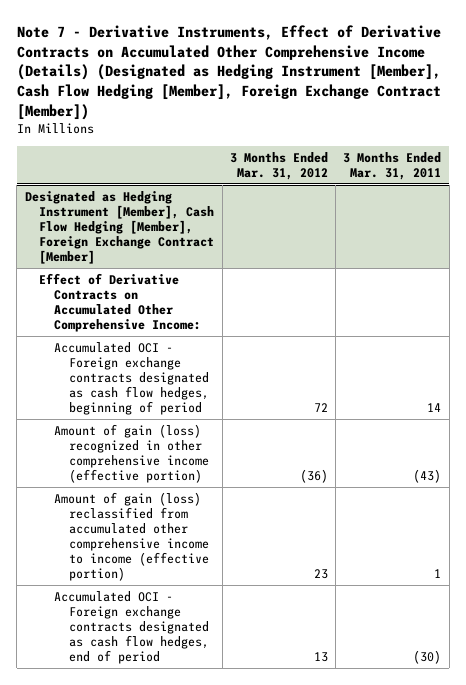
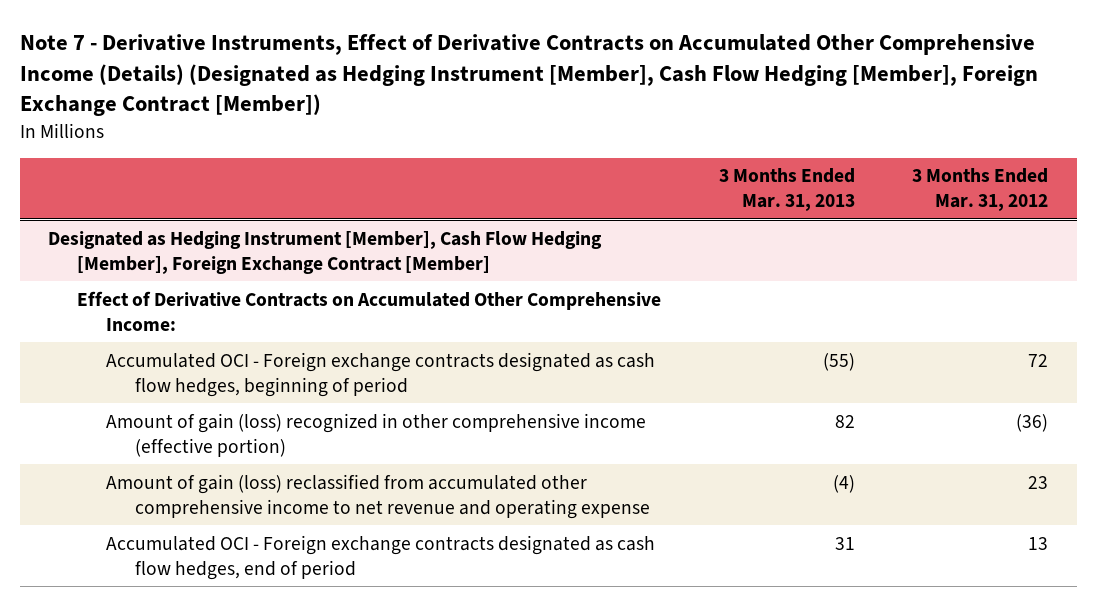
- | 3 Months Ended Mar. 31, 2012 | 3 Months Ended Mar. 31, 2011
+ | 3 Months Ended Mar. 31, 2013 | 3 Months Ended Mar. 31, 2012
@ Designated as Hedging Instrument [Member], Cash Flow Hedging [Member], Foreign Exchange Contract [Member]
- Amount of gain (loss) reclassified from accumulated other comprehensive income to income (effective portion) | 23 | 1
+ Amount of gain (loss) reclassified from accumulated other comprehensive income to net revenue and operating expense | (4) | 23

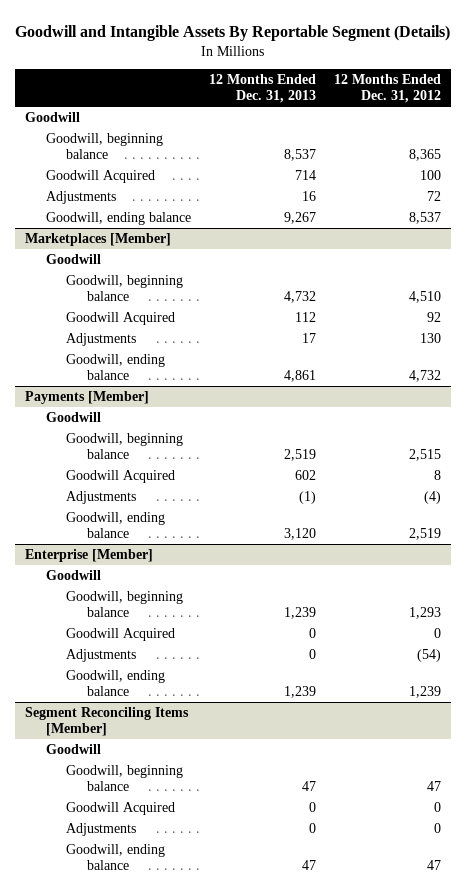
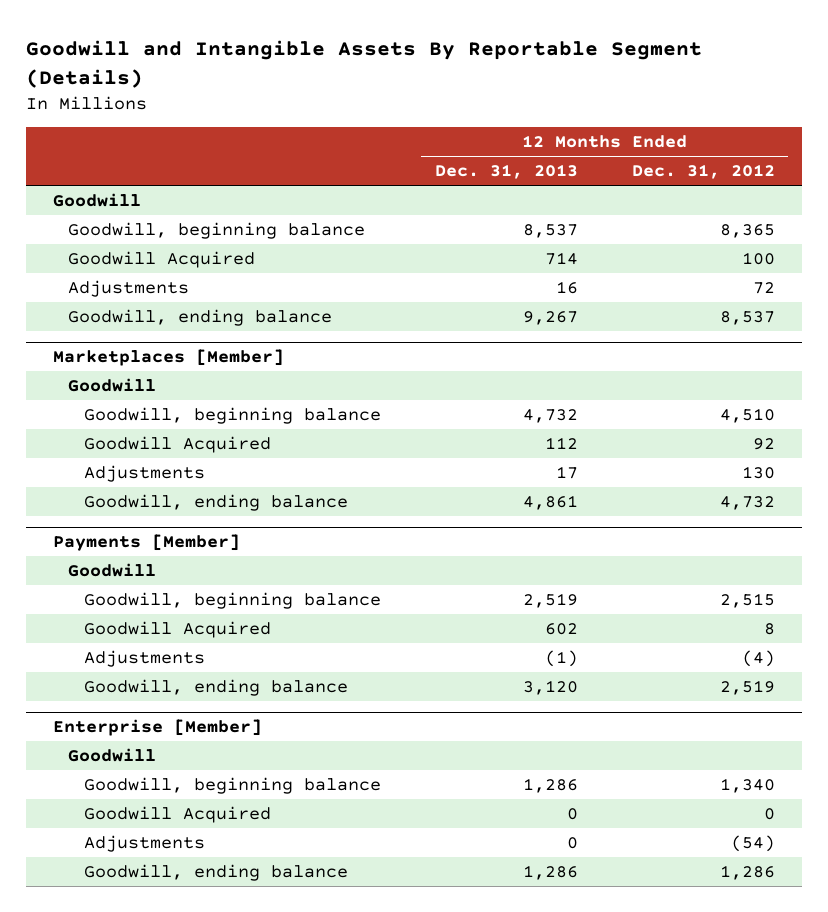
@ Enterprise [Member]
- Goodwill, beginning balance | 1,239 | 1,293
+ Goodwill, beginning balance | 1,286 | 1,340
- Goodwill, ending balance | 1,239 | 1,239
- Segment Reconciling Items [Member]
- Goodwill
- Goodwill, beginning balance | 47 | 47
- Goodwill Acquired | 0 | 0
- Adjustments | 0 | 0
- Goodwill, ending balance | 47 | 47
@ Enterprise [Member]
+ Goodwill, ending balance | 1,286 | 1,286

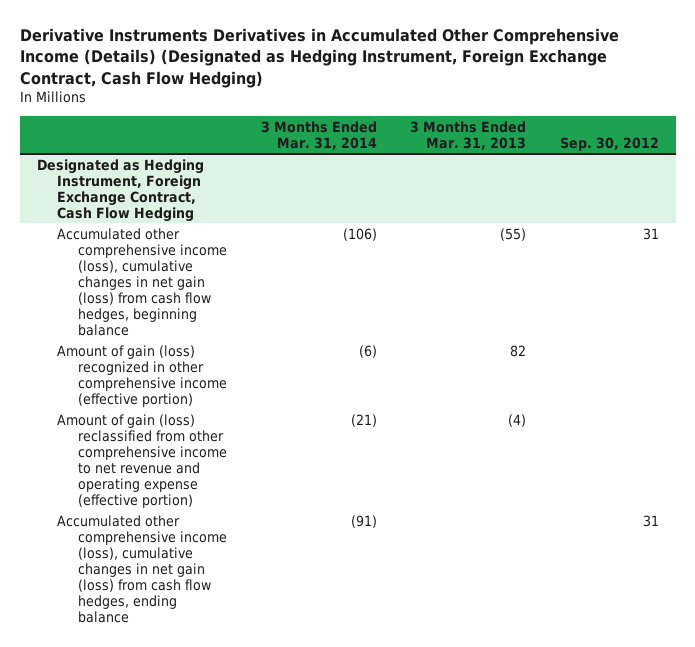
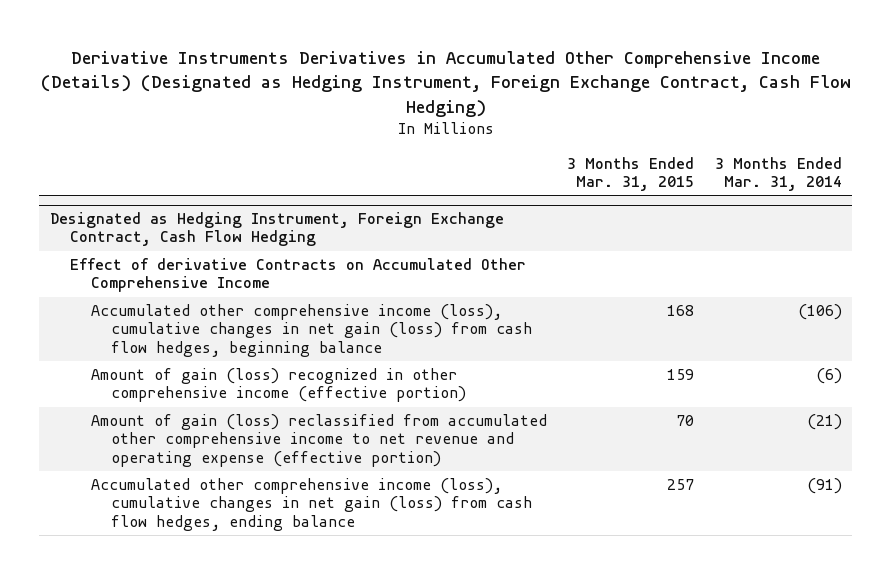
- | 3 Months Ended Mar. 31, 2014 | 3 Months Ended Mar. 31, 2013 | Sep. 30, 2012
+ | 3 Months Ended Mar. 31, 2015 | 3 Months Ended Mar. 31, 2014
@ Designated as Hedging Instrument, Foreign Exchange Contract, Cash Flow Hedging
+ Effect of derivative Contracts on Accumulated Other Comprehensive Income
- Amount of gain (loss) reclassified from other comprehensive income to net revenue and operating expense (effective portion) | (21) | (4) |
+ Amount of gain (loss) reclassified from accumulated other comprehensive income to net revenue and operating expense (effective portion) | 70 | (21)

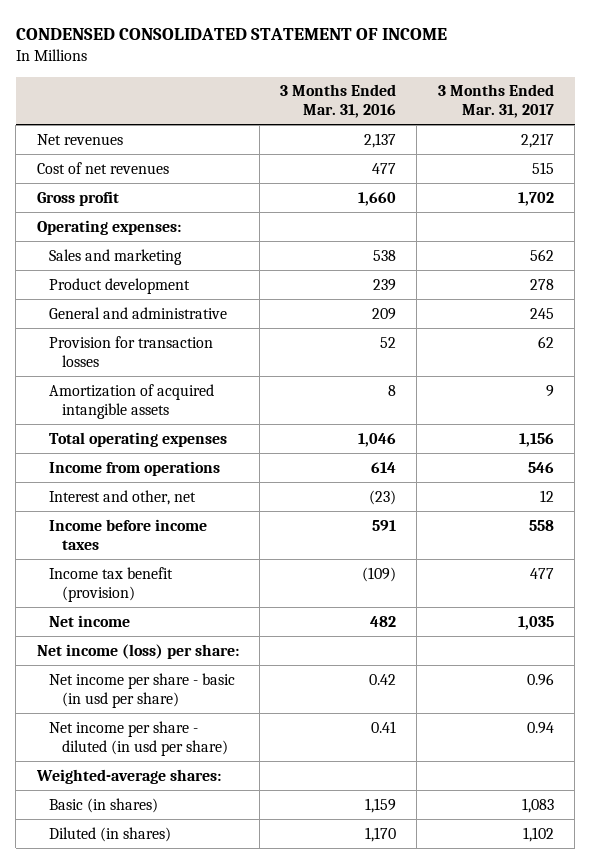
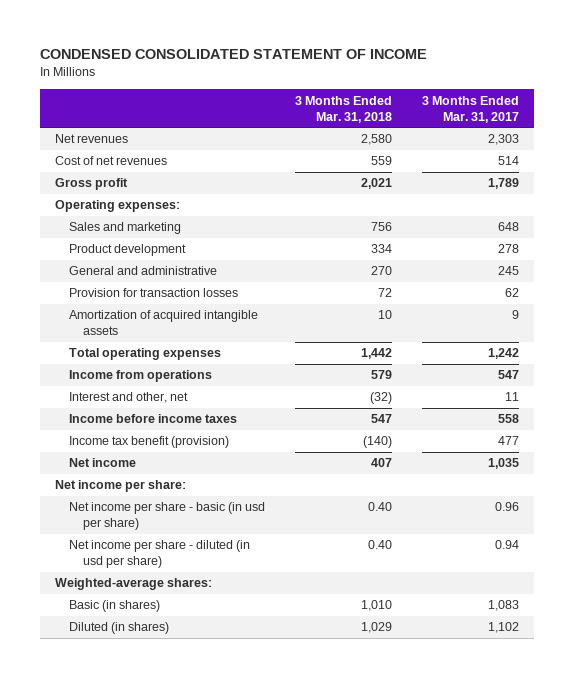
- | 3 Months Ended Mar. 31, 2016 | 3 Months Ended Mar. 31, 2017
+ | 3 Months Ended Mar. 31, 2018 | 3 Months Ended Mar. 31, 2017
- Net revenues | 2,137 | 2,217
- Cost of net revenues | 477 | 515
- Gross profit | 1,660 | 1,702
+ Net revenues | 2,580 | 2,303
+ Cost of net revenues | 559 | 514
+ Gross profit | 2,021 | 1,789
- Sales and marketing | 538 | 562
+ Sales and marketing | 756 | 648
- Total operating expenses | 1,046 | 1,156
- Income from operations | 614 | 546
- Interest and other, net | (23) | 12
+ Total operating expenses | 1,442 | 1,242
+ Income from operations | 579 | 547
+ Interest and other, net | (32) | 11
- Net income (loss) per share:
+ Net income per share:

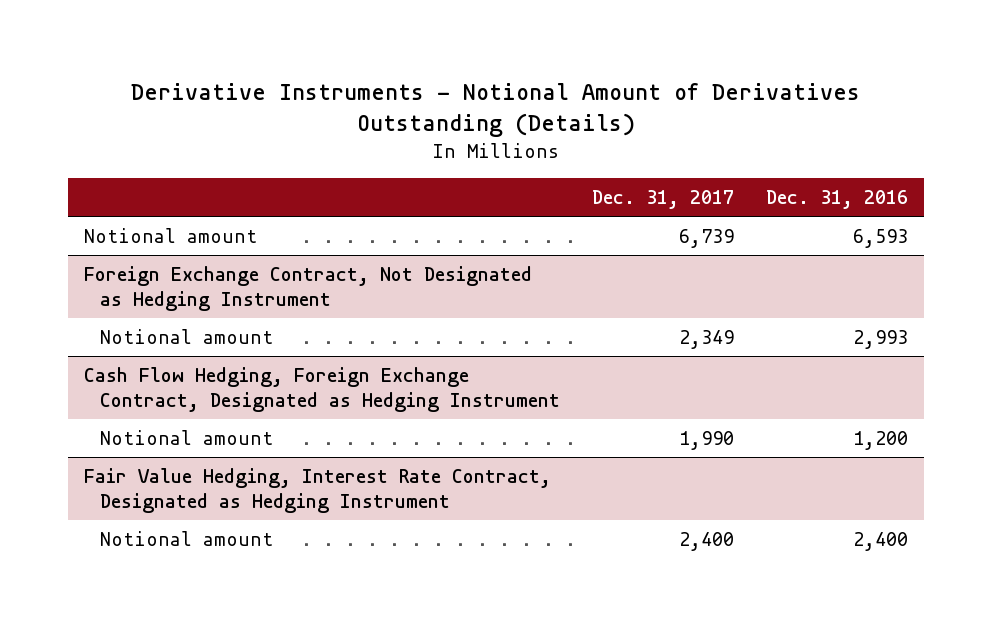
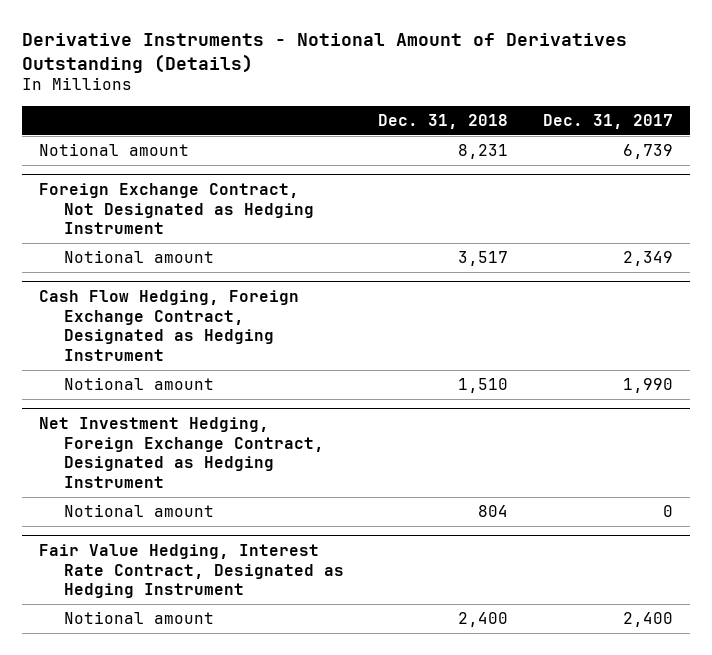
- | Dec. 31, 2017 | Dec. 31, 2016
+ | Dec. 31, 2018 | Dec. 31, 2017
+ Net Investment Hedging, Foreign Exchange Contract, Designated as Hedging Instrument
+ Notional amount | 804 | 0

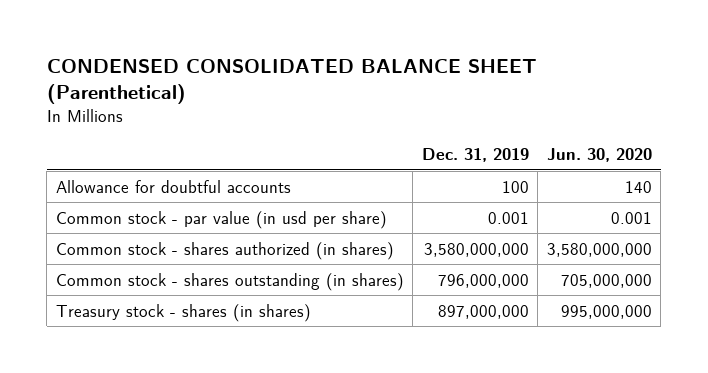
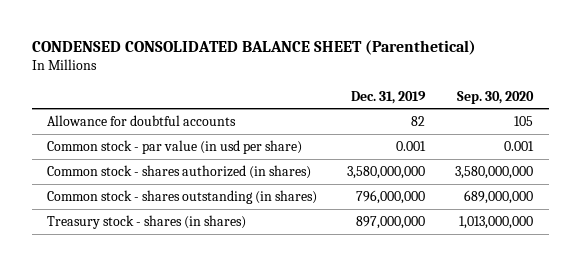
- | Dec. 31, 2019 | Jun. 30, 2020
+ | Dec. 31, 2019 | Sep. 30, 2020
- Allowance for doubtful accounts | 100 | 140
+ Allowance for doubtful accounts | 82 | 105

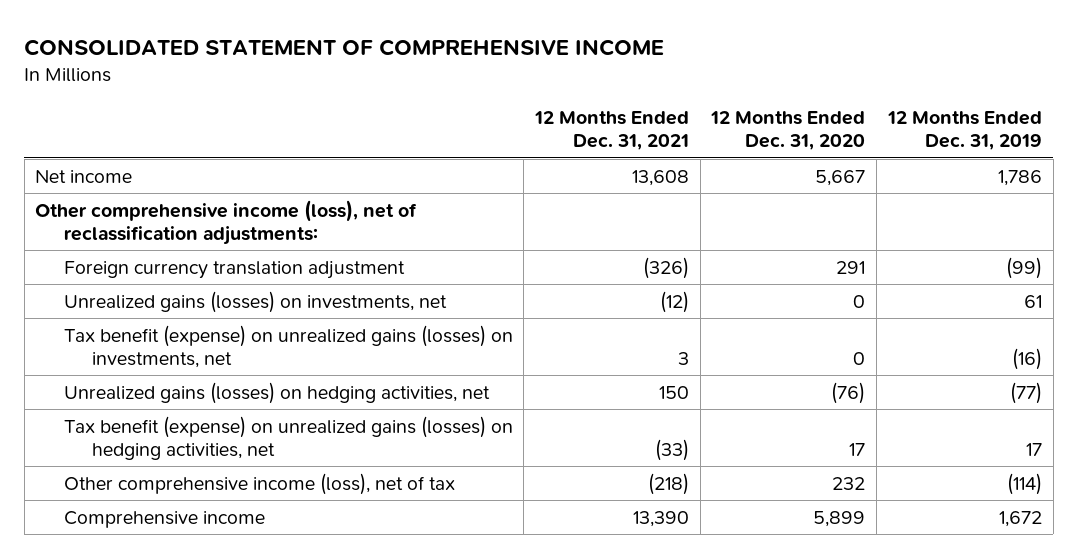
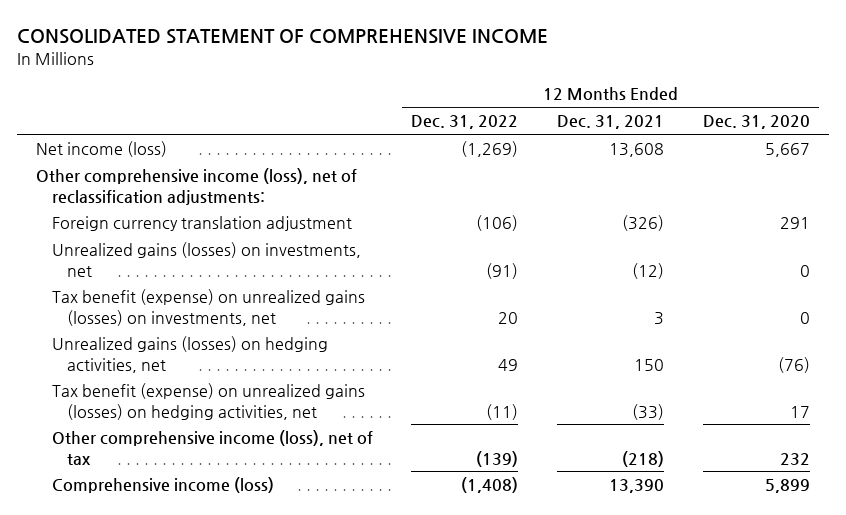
- | 12 Months Ended Dec. 31, 2021 | 12 Months Ended Dec. 31, 2020 | 12 Months Ended Dec. 31, 2019
+ | 12 Months Ended Dec. 31, 2022 | 12 Months Ended Dec. 31, 2021 | 12 Months Ended Dec. 31, 2020
- Net income | 13,608 | 5,667 | 1,786
+ Net income (loss) | (1,269) | 13,608 | 5,667
- Comprehensive income | 13,390 | 5,899 | 1,672
+ Comprehensive income (loss) | (1,408) | 13,390 | 5,899

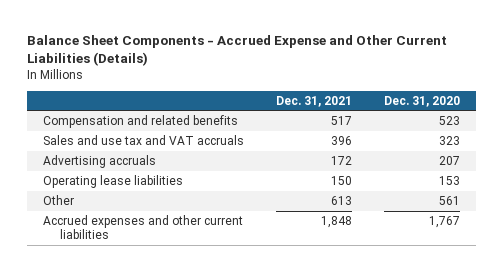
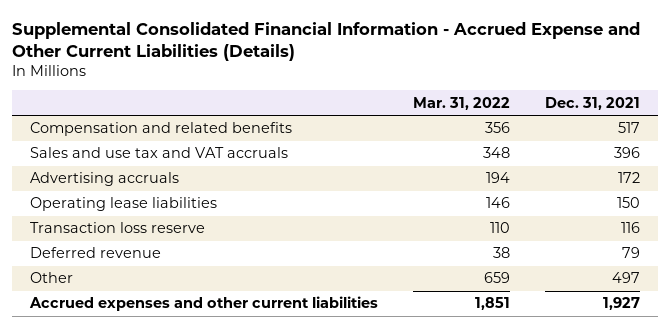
- Balance Sheet Components - Accrued Expense and Other Current Liabilities (Details)
+ Supplemental Consolidated Financial Information - Accrued Expense and Other Current Liabilities (Details)
- | Dec. 31, 2021 | Dec. 31, 2020
+ | Mar. 31, 2022 | Dec. 31, 2021
- Other | 613 | 561
- Accrued expenses and other current liabilities | 1,848 | 1,767
+ Transaction loss reserve | 110 | 116
+ Deferred revenue | 38 | 79
+ Other | 659 | 497
+ Accrued expenses and other current liabilities | 1,851 | 1,927

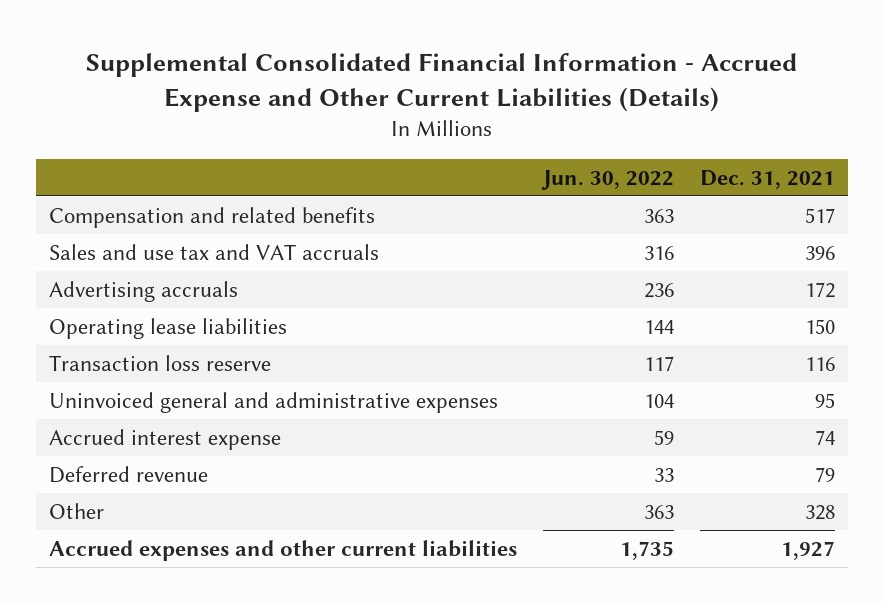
- | Mar. 31, 2022 | Dec. 31, 2021
+ | Jun. 30, 2022 | Dec. 31, 2021
+ Uninvoiced general and administrative expenses | 104 | 95
+ Accrued interest expense | 59 | 74
- Other | 659 | 497
+ Other | 363 | 328

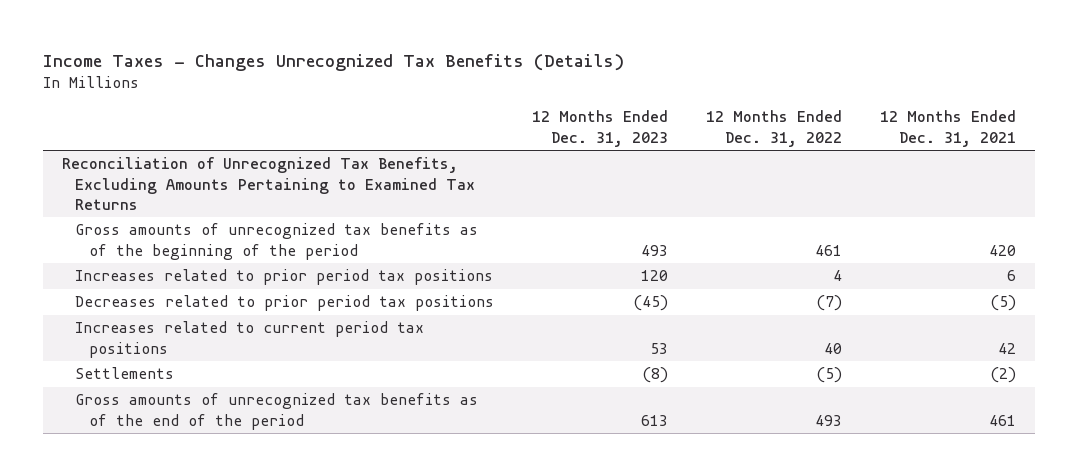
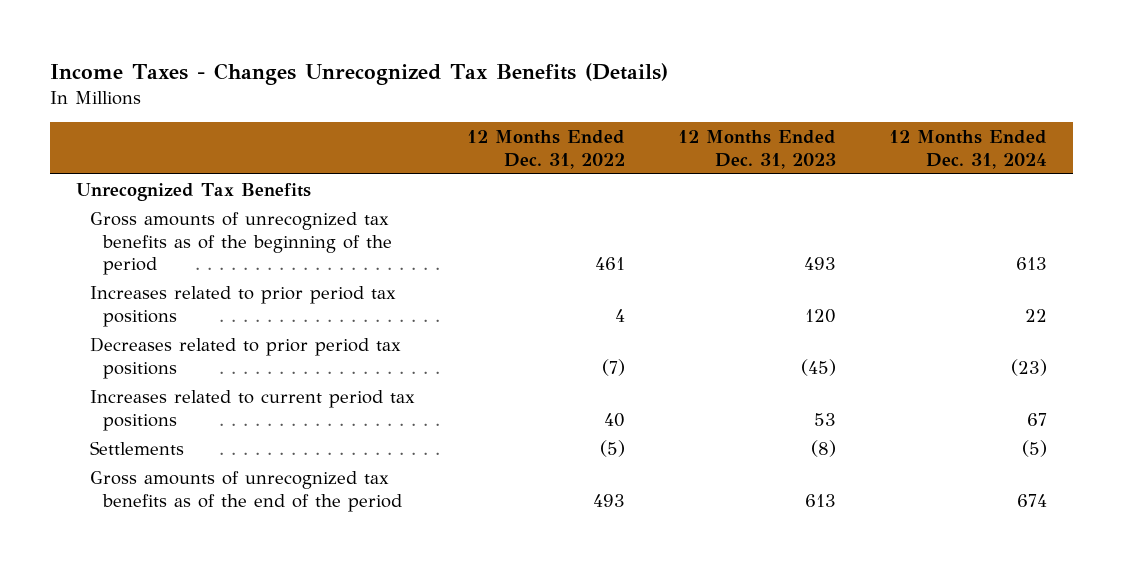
- | 12 Months Ended Dec. 31, 2023 | 12 Months Ended Dec. 31, 2022 | 12 Months Ended Dec. 31, 2021
+ | 12 Months Ended Dec. 31, 2022 | 12 Months Ended Dec. 31, 2023 | 12 Months Ended Dec. 31, 2024
- Reconciliation of Unrecognized Tax Benefits, Excluding Amounts Pertaining to Examined Tax Returns
+ Unrecognized Tax Benefits

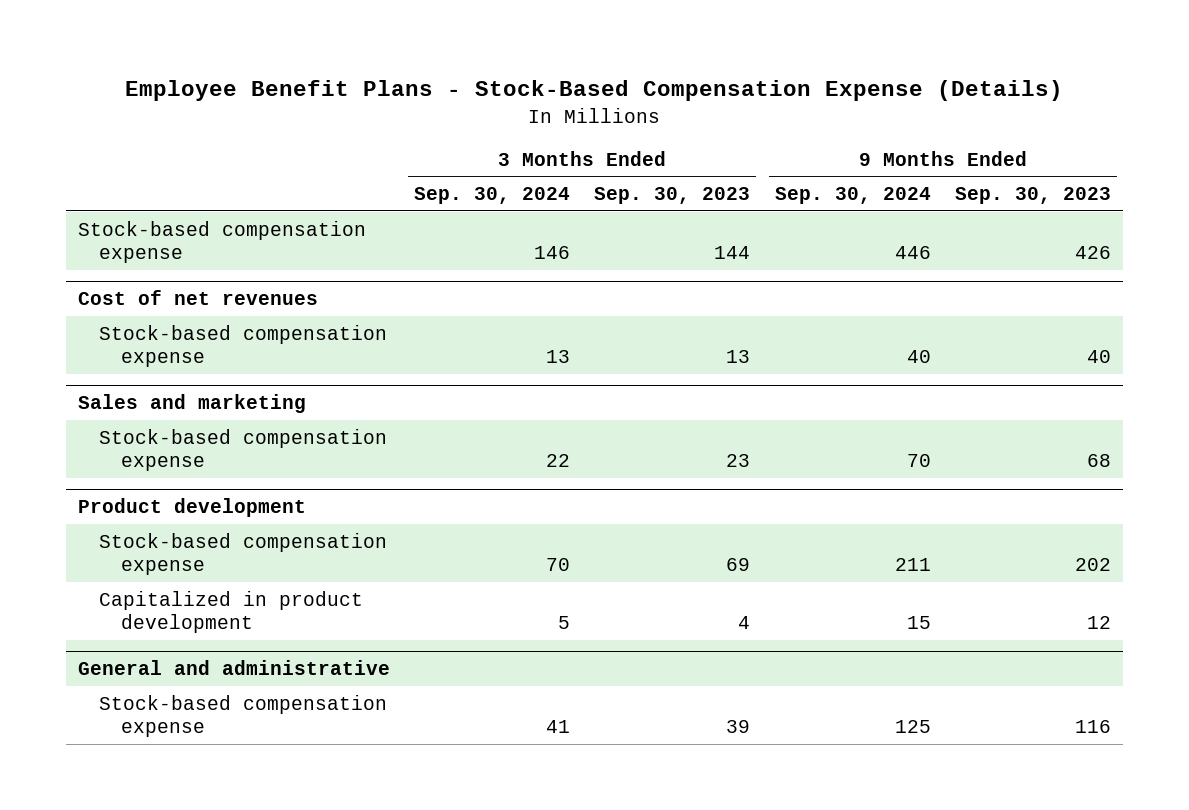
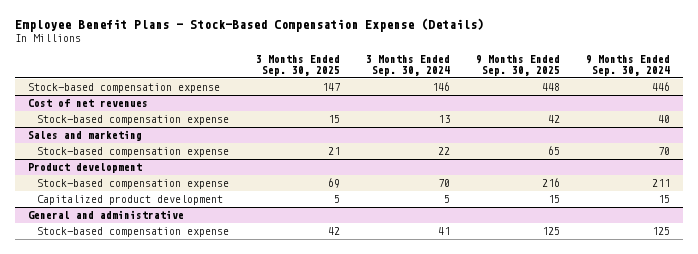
- | 3 Months Ended Sep. 30, 2024 | 3 Months Ended Sep. 30, 2023 | 9 Months Ended Sep. 30, 2024 | 9 Months Ended Sep. 30, 2023
+ | 3 Months Ended Sep. 30, 2025 | 3 Months Ended Sep. 30, 2024 | 9 Months Ended Sep. 30, 2025 | 9 Months Ended Sep. 30, 2024
@ Product development
- Capitalized in product development | 5 | 4 | 15 | 12
+ Capitalized product development | 5 | 5 | 15 | 15

